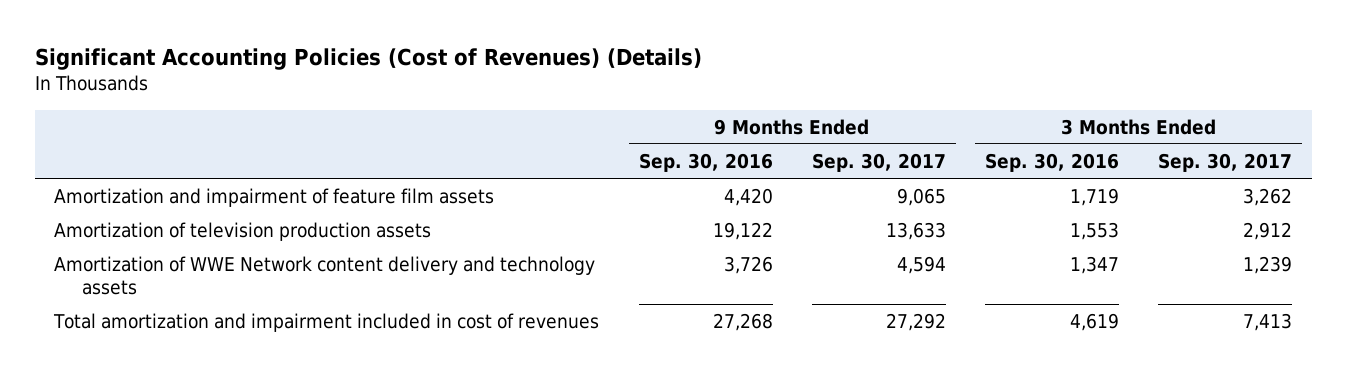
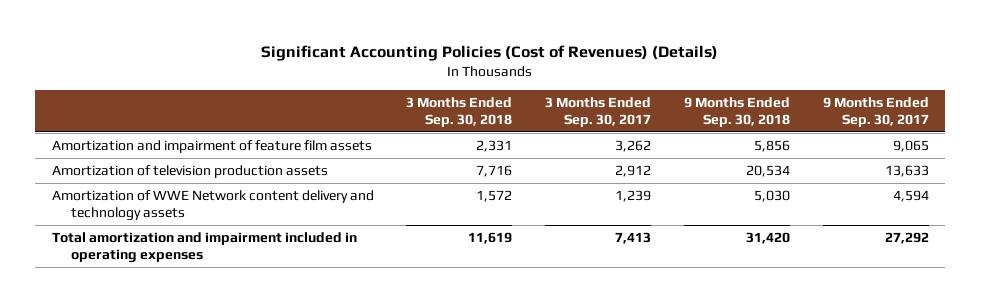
- | 9 Months Ended Sep. 30, 2016 | 9 Months Ended Sep. 30, 2017 | 3 Months Ended Sep. 30, 2016 | 3 Months Ended Sep. 30, 2017
+ | 3 Months Ended Sep. 30, 2018 | 3 Months Ended Sep. 30, 2017 | 9 Months Ended Sep. 30, 2018 | 9 Months Ended Sep. 30, 2017
- Total amortization and impairment included in cost of revenues | 27,268 | 27,292 | 4,619 | 7,413
+ Total amortization and impairment included in operating expenses | 11,619 | 7,413 | 31,420 | 27,292

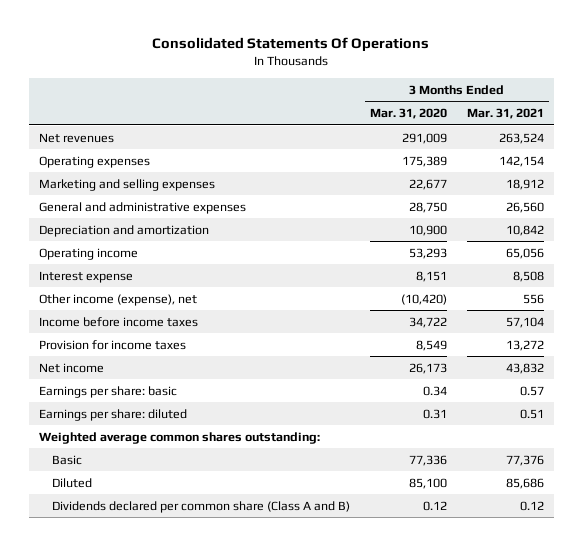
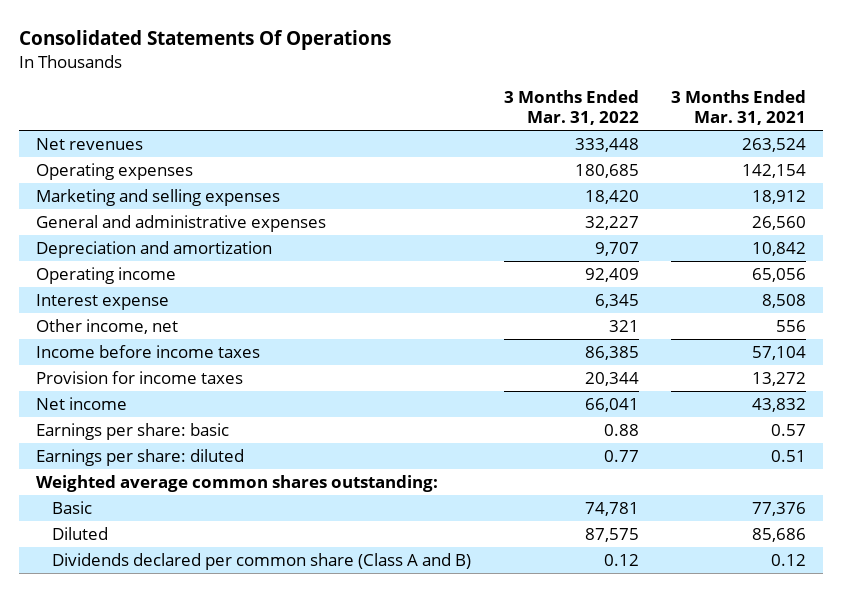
- | 3 Months Ended Mar. 31, 2020 | 3 Months Ended Mar. 31, 2021
+ | 3 Months Ended Mar. 31, 2022 | 3 Months Ended Mar. 31, 2021
- Other income (expense), net | (10,420) | 556
+ Other income, net | 321 | 556

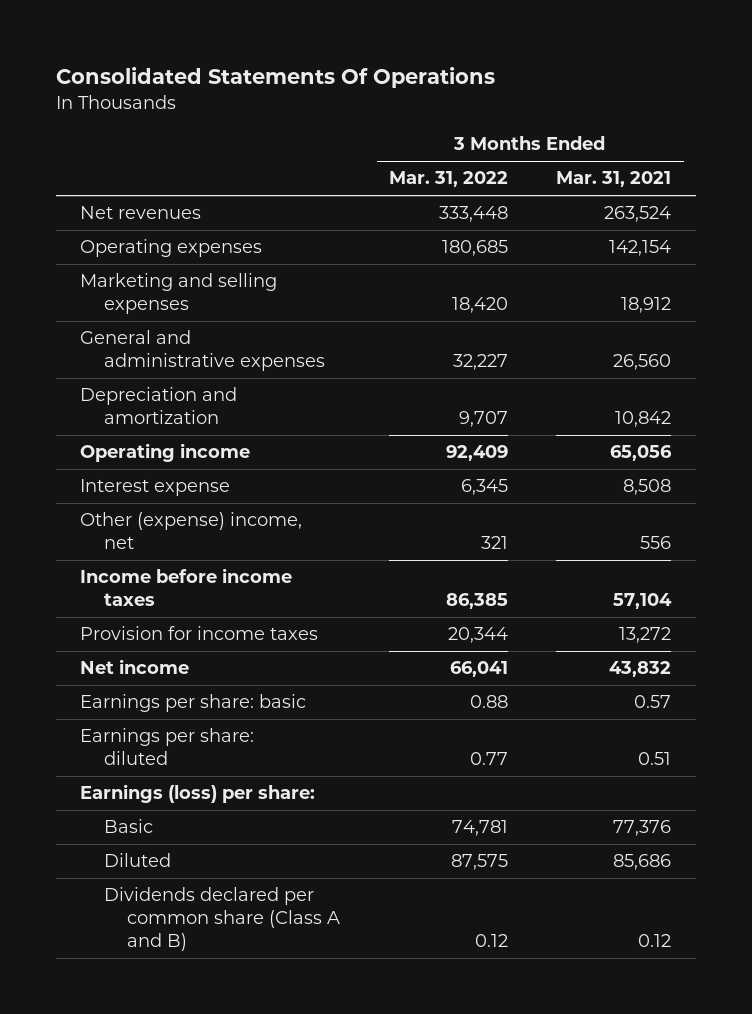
- Other income, net | 321 | 556
+ Other (expense) income, net | 321 | 556
- Weighted average common shares outstanding:
+ Earnings (loss) per share:

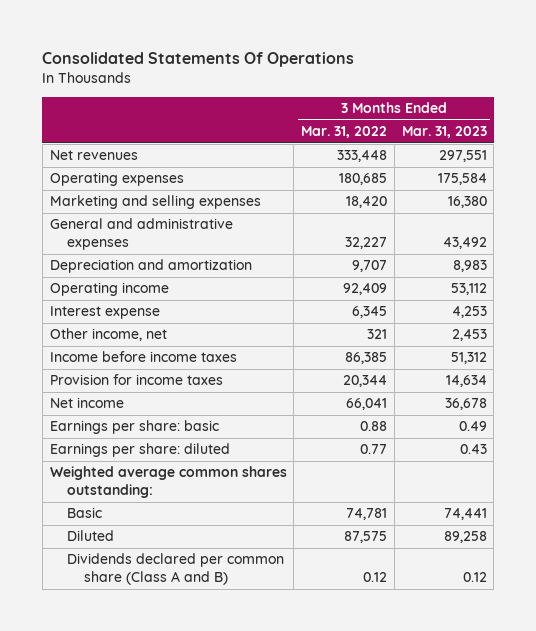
- | 3 Months Ended Mar. 31, 2022 | 3 Months Ended Mar. 31, 2021
+ | 3 Months Ended Mar. 31, 2022 | 3 Months Ended Mar. 31, 2023
- Other (expense) income, net | 321 | 556
+ Other income, net | 321 | 2,453
- Earnings (loss) per share:
+ Weighted average common shares outstanding:

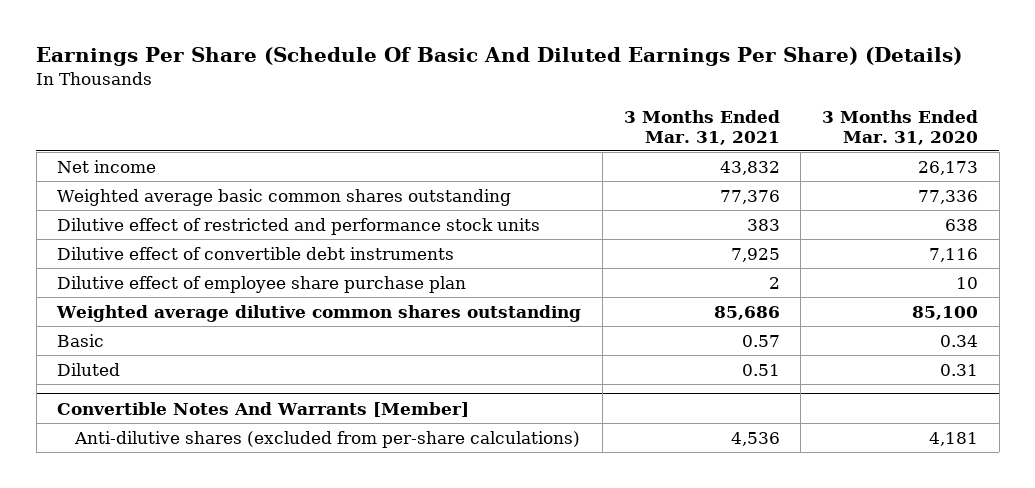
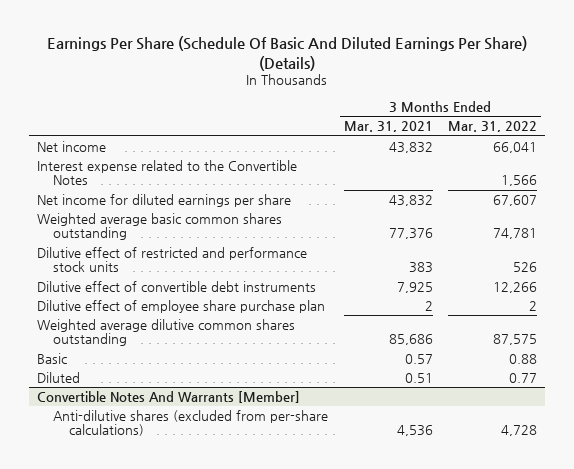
- | 3 Months Ended Mar. 31, 2021 | 3 Months Ended Mar. 31, 2020
+ | 3 Months Ended Mar. 31, 2021 | 3 Months Ended Mar. 31, 2022
+ Interest expense related to the Convertible Notes | | 1,566
+ Net income for diluted earnings per share | 43,832 | 67,607

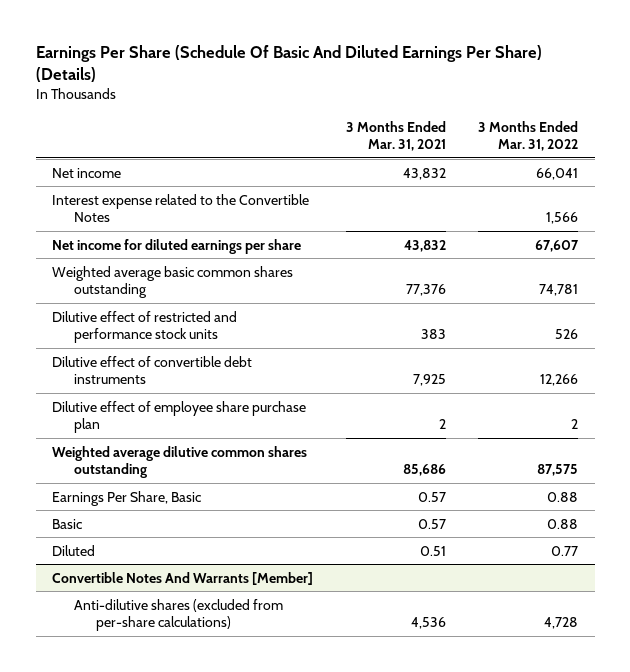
+ Earnings Per Share, Basic | 0.57 | 0.88

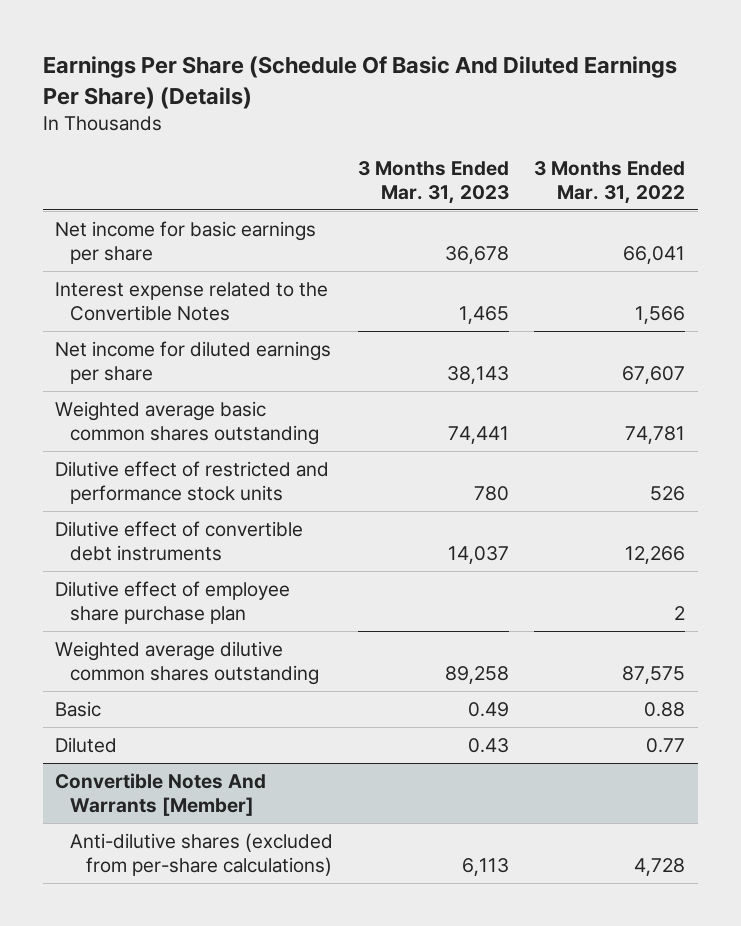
- | 3 Months Ended Mar. 31, 2021 | 3 Months Ended Mar. 31, 2022
+ | 3 Months Ended Mar. 31, 2023 | 3 Months Ended Mar. 31, 2022
- Net income | 43,832 | 66,041
+ Net income for basic earnings per share | 36,678 | 66,041
- Earnings Per Share, Basic | 0.57 | 0.88

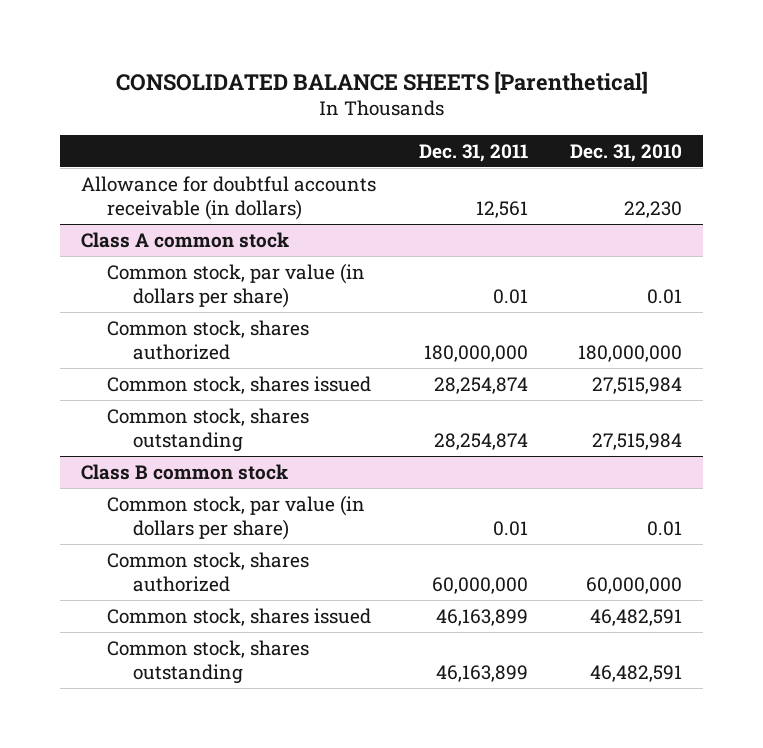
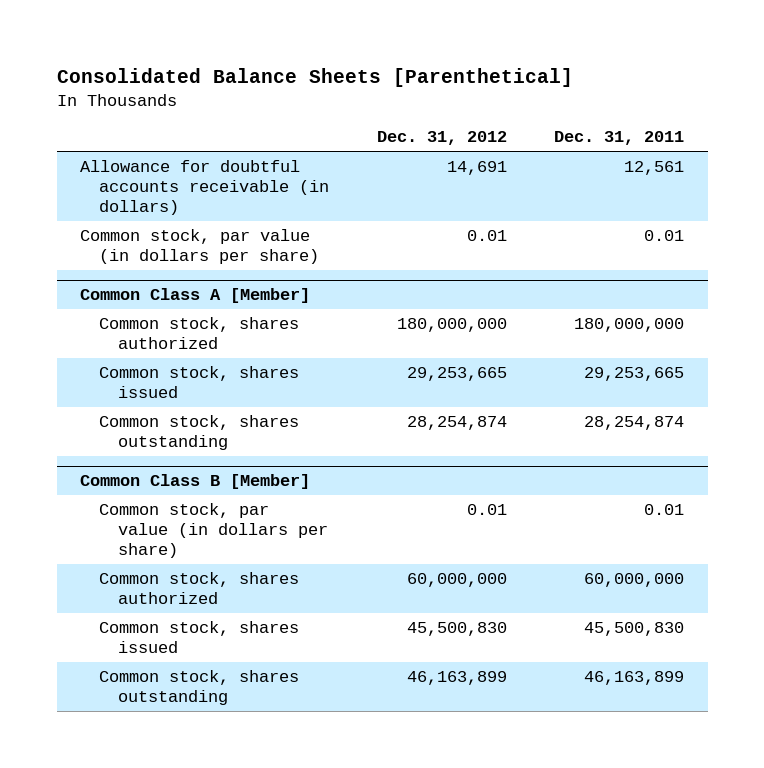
- CONSOLIDATED BALANCE SHEETS [Parenthetical]
+ Consolidated Balance Sheets [Parenthetical]
- | Dec. 31, 2011 | Dec. 31, 2010
+ | Dec. 31, 2012 | Dec. 31, 2011
- Class A common stock
+ Common Class A [Member]
- Common stock, shares issued | 28,254,874 | 27,515,984
+ Common stock, shares issued | 29,253,665 | 29,253,665
- Class B common stock
+ Common Class B [Member]
- Common stock, shares issued | 46,163,899 | 46,482,591
+ Common stock, shares issued | 45,500,830 | 45,500,830

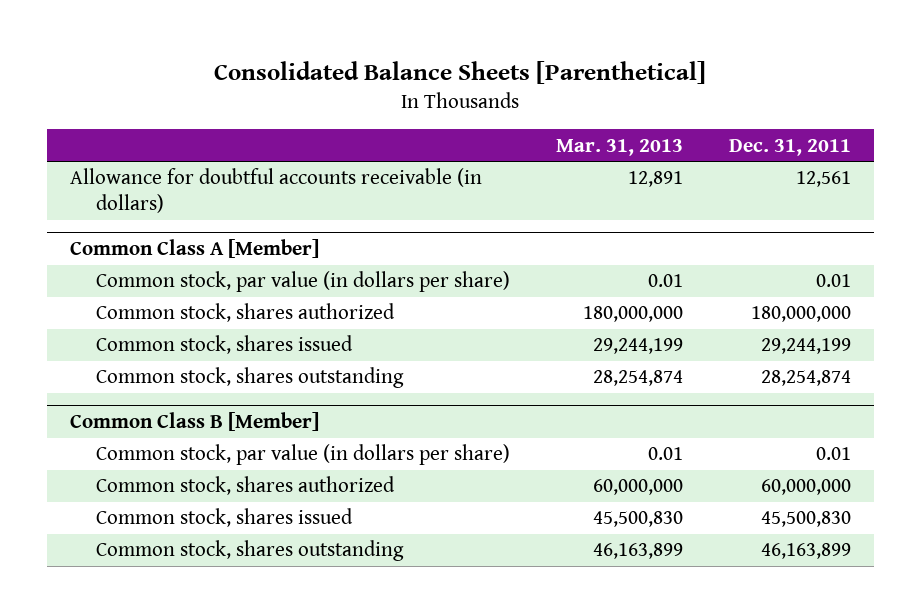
- | Dec. 31, 2012 | Dec. 31, 2011
+ | Mar. 31, 2013 | Dec. 31, 2011
- Common stock, par value (in dollars per share) | 0.01 | 0.01
@ Common Class A [Member]
+ Common stock, par value (in dollars per share) | 0.01 | 0.01
- Common stock, shares issued | 29,253,665 | 29,253,665
+ Common stock, shares issued | 29,244,199 | 29,244,199

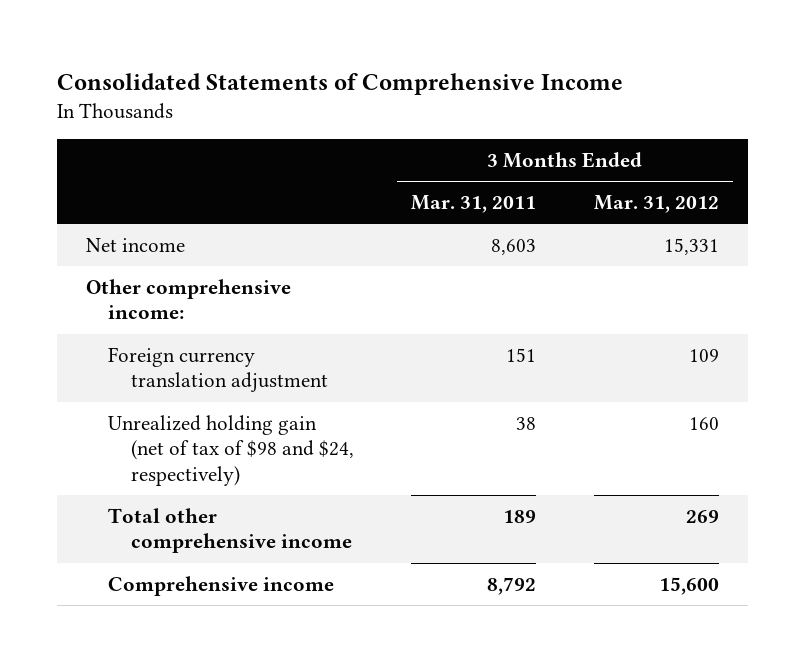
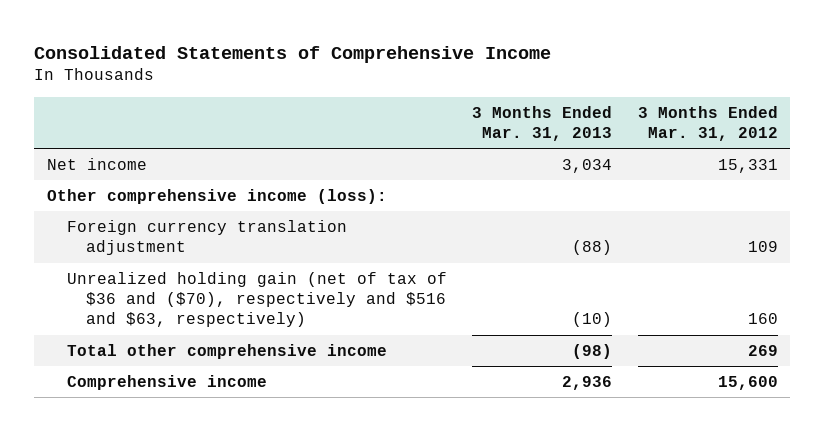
- | 3 Months Ended Mar. 31, 2011 | 3 Months Ended Mar. 31, 2012
+ | 3 Months Ended Mar. 31, 2013 | 3 Months Ended Mar. 31, 2012
- Other comprehensive income:
+ Other comprehensive income (loss):
- Unrealized holding gain (net of tax of $98 and $24, respectively) | 38 | 160
+ Unrealized holding gain (net of tax of $36 and ($70), respectively and $516 and $63, respectively) | (10) | 160

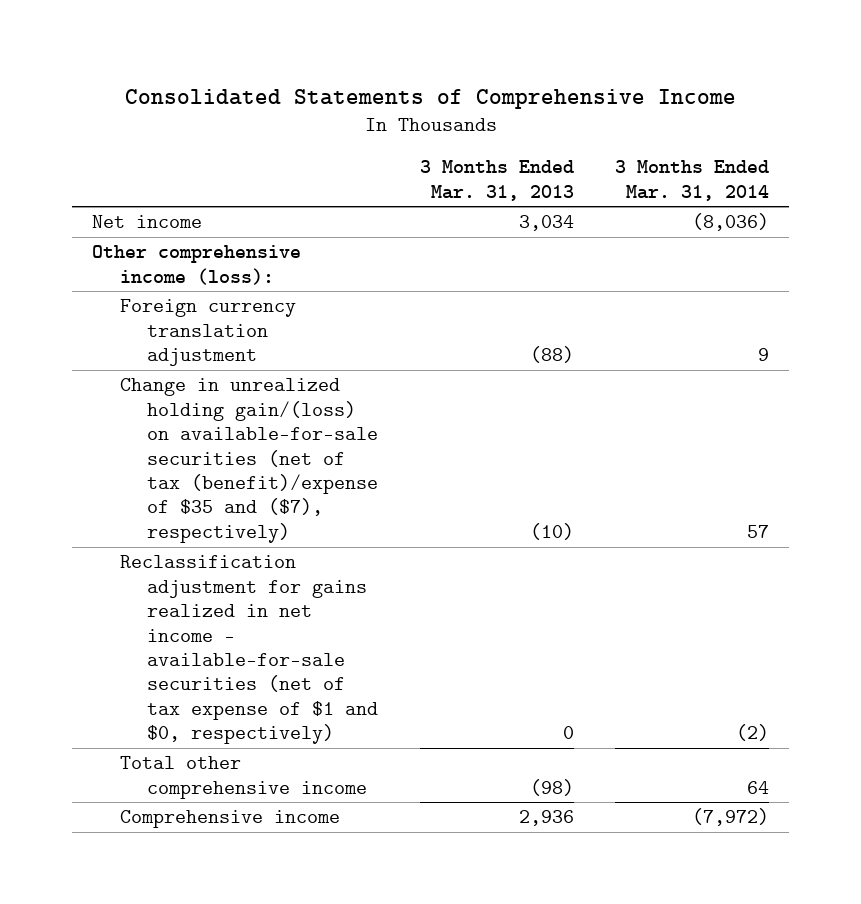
- | 3 Months Ended Mar. 31, 2013 | 3 Months Ended Mar. 31, 2012
+ | 3 Months Ended Mar. 31, 2013 | 3 Months Ended Mar. 31, 2014
- Unrealized holding gain (net of tax of $36 and ($70), respectively and $516 and $63, respectively) | (10) | 160
+ Change in unrealized holding gain/(loss) on available-for-sale securities (net of tax (benefit)/expense of $35 and ($7), respectively) | (10) | 57
+ Reclassification adjustment for gains realized in net income - available-for-sale securities (net of tax expense of $1 and $0, respectively) | 0 | (2)

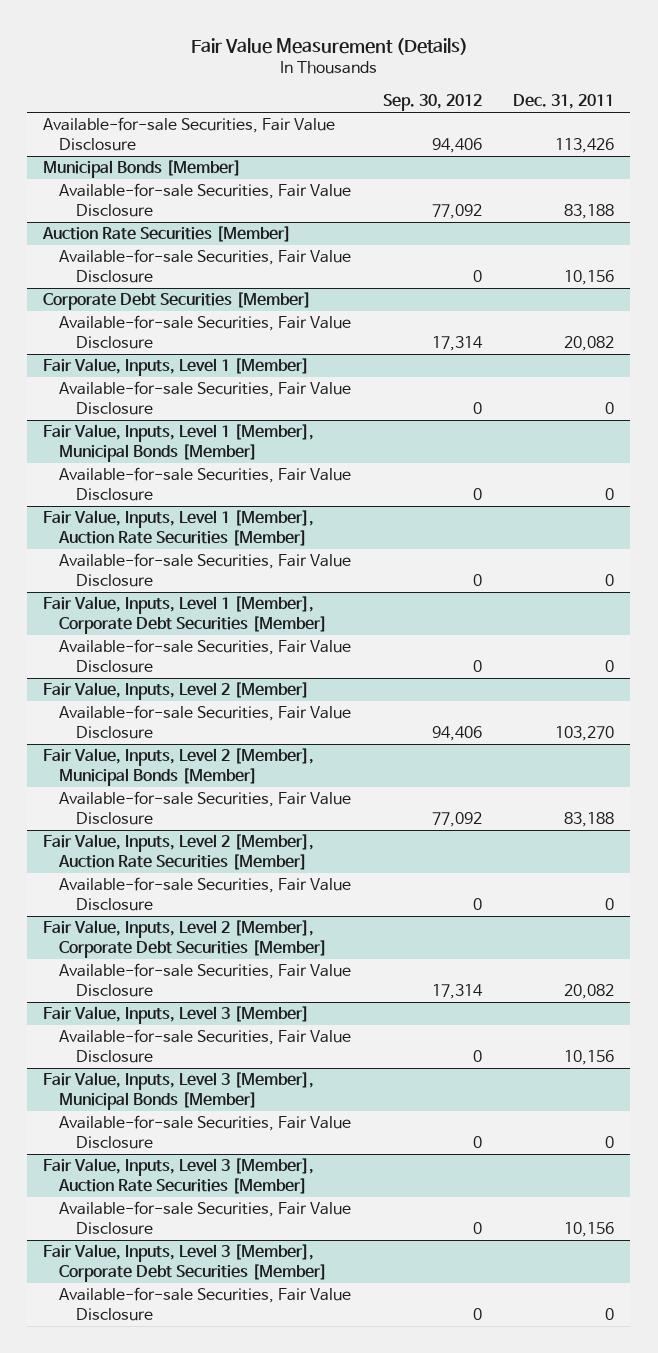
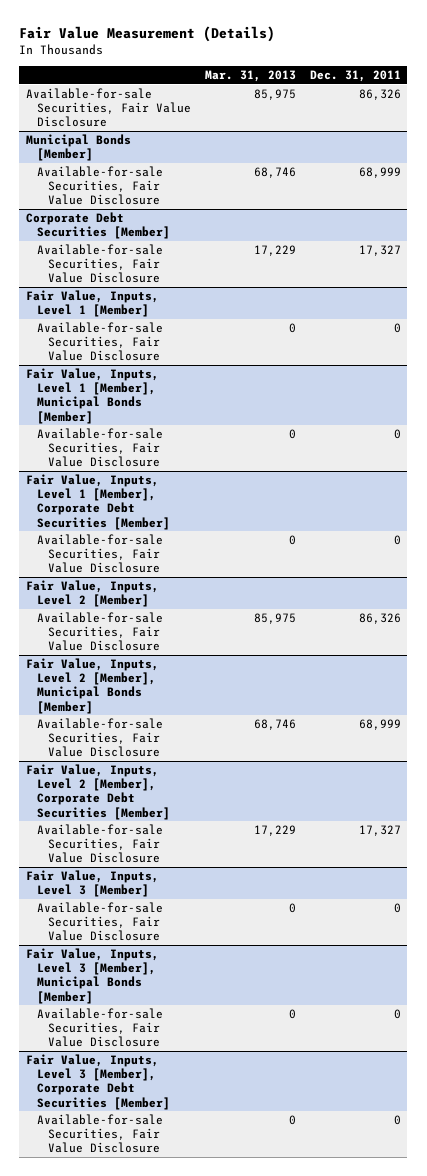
- | Sep. 30, 2012 | Dec. 31, 2011
+ | Mar. 31, 2013 | Dec. 31, 2011
- Available-for-sale Securities, Fair Value Disclosure | 94,406 | 113,426
+ Available-for-sale Securities, Fair Value Disclosure | 85,975 | 86,326
@ Municipal Bonds [Member]
- Available-for-sale Securities, Fair Value Disclosure | 77,092 | 83,188
- Auction Rate Securities [Member]
- Available-for-sale Securities, Fair Value Disclosure | 0 | 10,156
@ Municipal Bonds [Member]
+ Available-for-sale Securities, Fair Value Disclosure | 68,746 | 68,999
@ Corporate Debt Securities [Member]
- Available-for-sale Securities, Fair Value Disclosure | 17,314 | 20,082
+ Available-for-sale Securities, Fair Value Disclosure | 17,229 | 17,327
- Fair Value, Inputs, Level 1 [Member], Auction Rate Securities [Member]
- Available-for-sale Securities, Fair Value Disclosure | 0 | 0
@ Fair Value, Inputs, Level 2 [Member]
- Available-for-sale Securities, Fair Value Disclosure | 94,406 | 103,270
+ Available-for-sale Securities, Fair Value Disclosure | 85,975 | 86,326
@ Fair Value, Inputs, Level 2 [Member], Municipal Bonds [Member]
- Available-for-sale Securities, Fair Value Disclosure | 77,092 | 83,188
- Fair Value, Inputs, Level 2 [Member], Auction Rate Securities [Member]
- Available-for-sale Securities, Fair Value Disclosure | 0 | 0
@ Fair Value, Inputs, Level 2 [Member], Municipal Bonds [Member]
+ Available-for-sale Securities, Fair Value Disclosure | 68,746 | 68,999
@ Fair Value, Inputs, Level 2 [Member], Corporate Debt Securities [Member]
- Available-for-sale Securities, Fair Value Disclosure | 17,314 | 20,082
+ Available-for-sale Securities, Fair Value Disclosure | 17,229 | 17,327
@ Fair Value, Inputs, Level 3 [Member]
- Available-for-sale Securities, Fair Value Disclosure | 0 | 10,156
+ Available-for-sale Securities, Fair Value Disclosure | 0 | 0
- Fair Value, Inputs, Level 3 [Member], Auction Rate Securities [Member]
- Available-for-sale Securities, Fair Value Disclosure | 0 | 10,156

